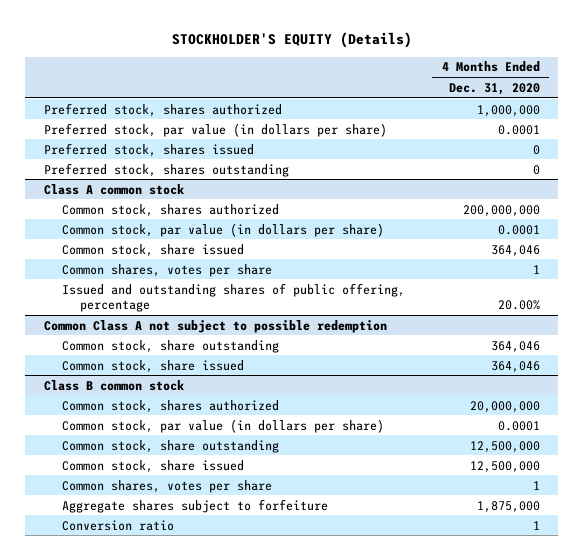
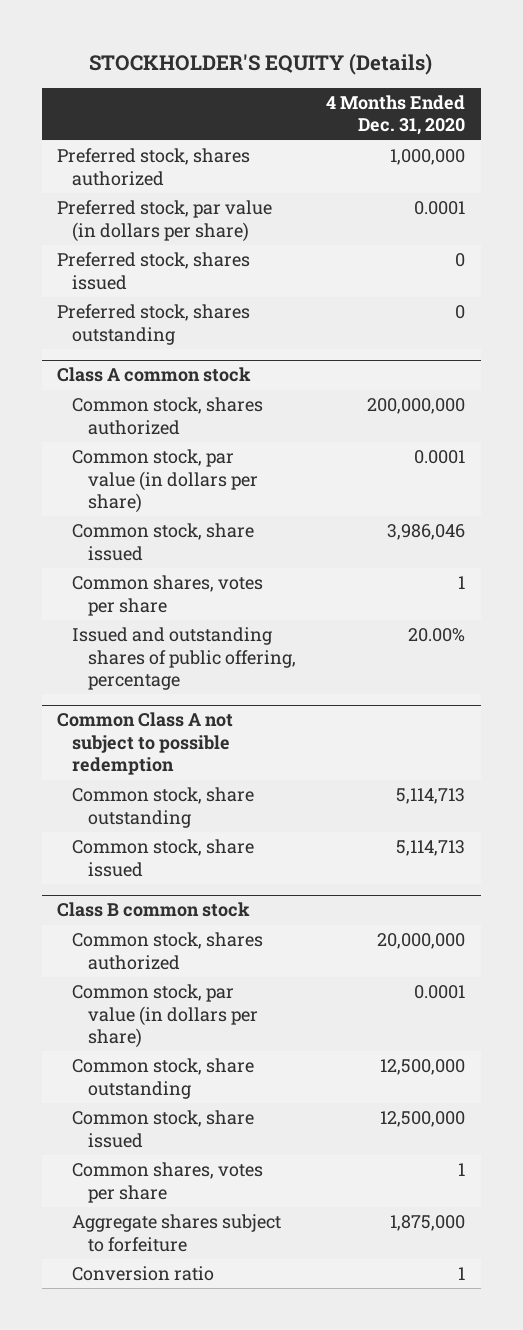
@ Class A common stock
- Common stock, share issued | 364,046
+ Common stock, share issued | 3,986,046
@ Common Class A not subject to possible redemption
- Common stock, share outstanding | 364,046
- Common stock, share issued | 364,046
+ Common stock, share outstanding | 5,114,713
+ Common stock, share issued | 5,114,713

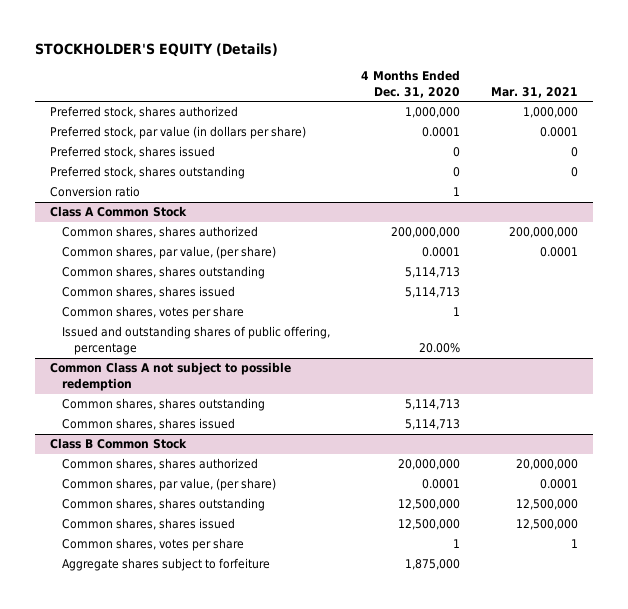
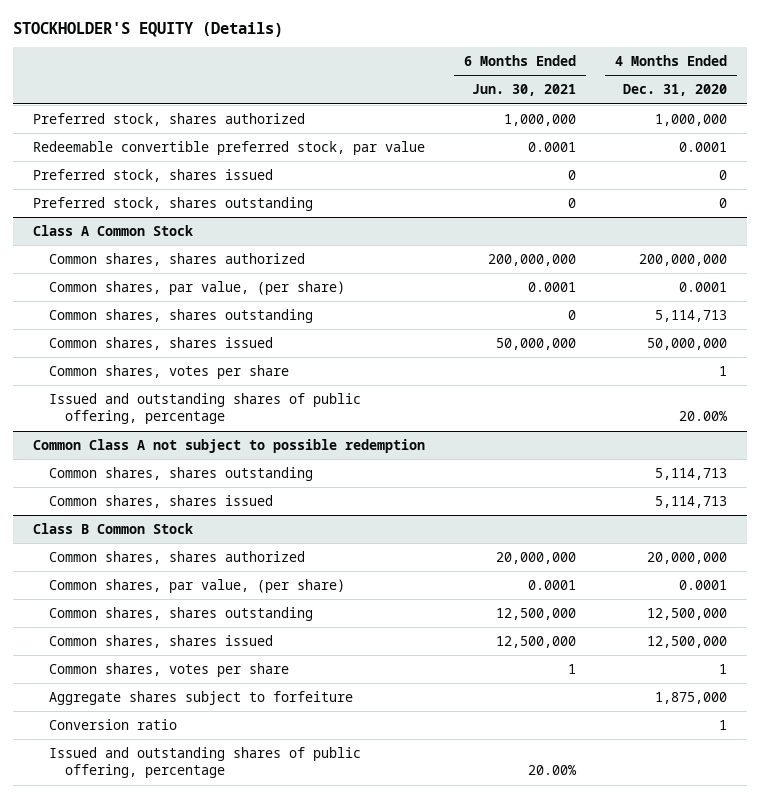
- | 4 Months Ended Dec. 31, 2020 | Mar. 31, 2021
+ | 6 Months Ended Jun. 30, 2021 | 4 Months Ended Dec. 31, 2020
- Preferred stock, par value (in dollars per share) | 0.0001 | 0.0001
+ Redeemable convertible preferred stock, par value | 0.0001 | 0.0001
- Conversion ratio | 1 |
@ Class A Common Stock
- Common shares, shares issued | 5,114,713 |
+ Common shares, shares issued | 50,000,000 | 50,000,000
@ Class B Common Stock
+ Conversion ratio | | 1
+ Issued and outstanding shares of public offering, percentage | 20.00% |

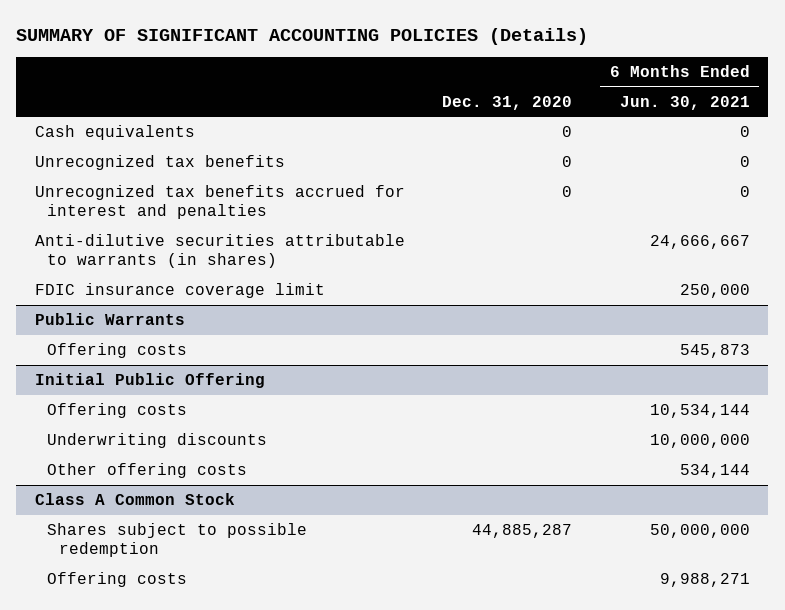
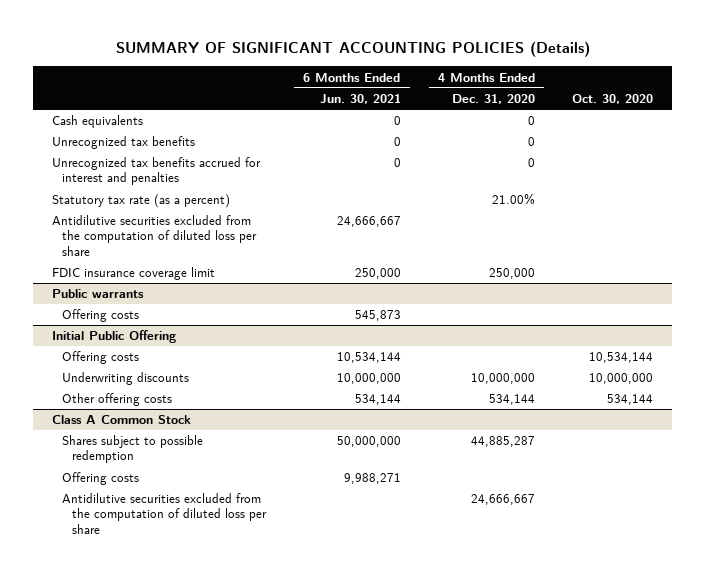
- | Dec. 31, 2020 | 6 Months Ended Jun. 30, 2021
+ | 6 Months Ended Jun. 30, 2021 | 4 Months Ended Dec. 31, 2020 | Oct. 30, 2020
- Anti-dilutive securities attributable to warrants (in shares) | | 24,666,667
+ Statutory tax rate (as a percent) | | 21.00% |
+ Antidilutive securities excluded from the computation of diluted loss per share | 24,666,667 | |
- Public Warrants
+ Public warrants
@ Class A Common Stock
+ Antidilutive securities excluded from the computation of diluted loss per share | | 24,666,667 |

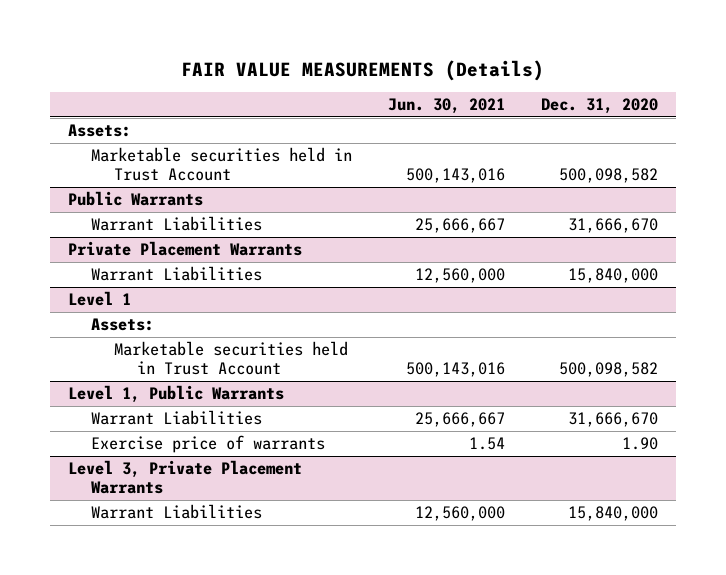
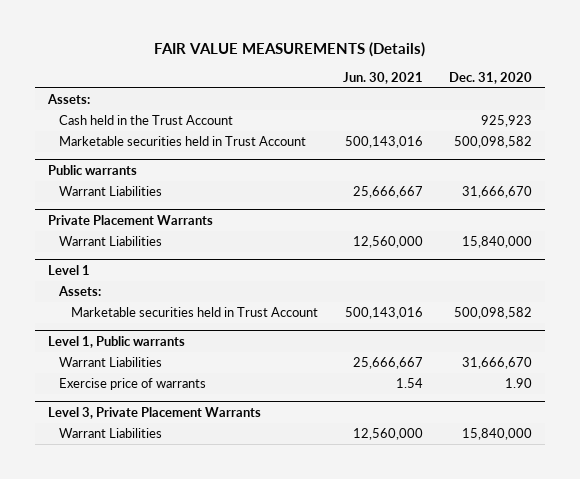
+ Cash held in the Trust Account | | 925,923
- Public Warrants
+ Public warrants
- Level 1, Public Warrants
+ Level 1, Public warrants

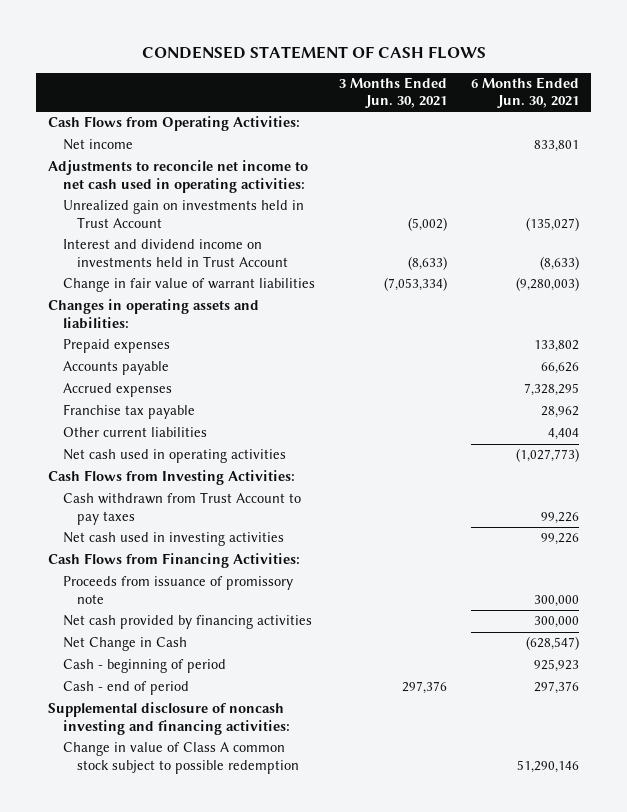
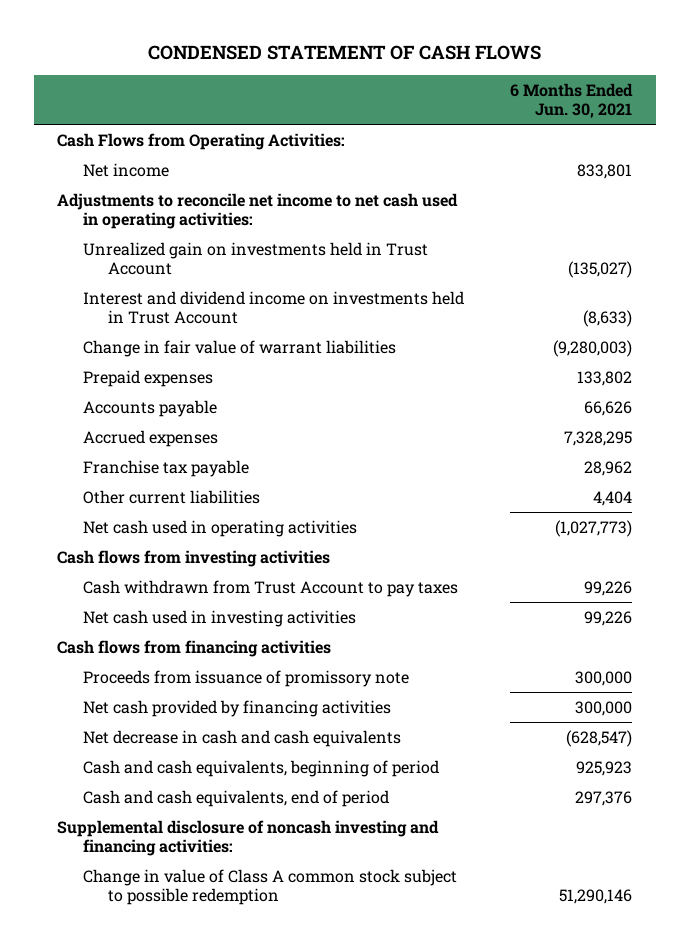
- | 3 Months Ended Jun. 30, 2021 | 6 Months Ended Jun. 30, 2021
+ | 6 Months Ended Jun. 30, 2021
- Changes in operating assets and liabilities:
- Cash Flows from Investing Activities:
+ Cash flows from investing activities
- Cash Flows from Financing Activities:
+ Cash flows from financing activities
- Net Change in Cash | | (628,547)
- Cash - beginning of period | | 925,923
- Cash - end of period | 297,376 | 297,376
+ Net decrease in cash and cash equivalents | (628,547)
+ Cash and cash equivalents, beginning of period | 925,923
+ Cash and cash equivalents, end of period | 297,376

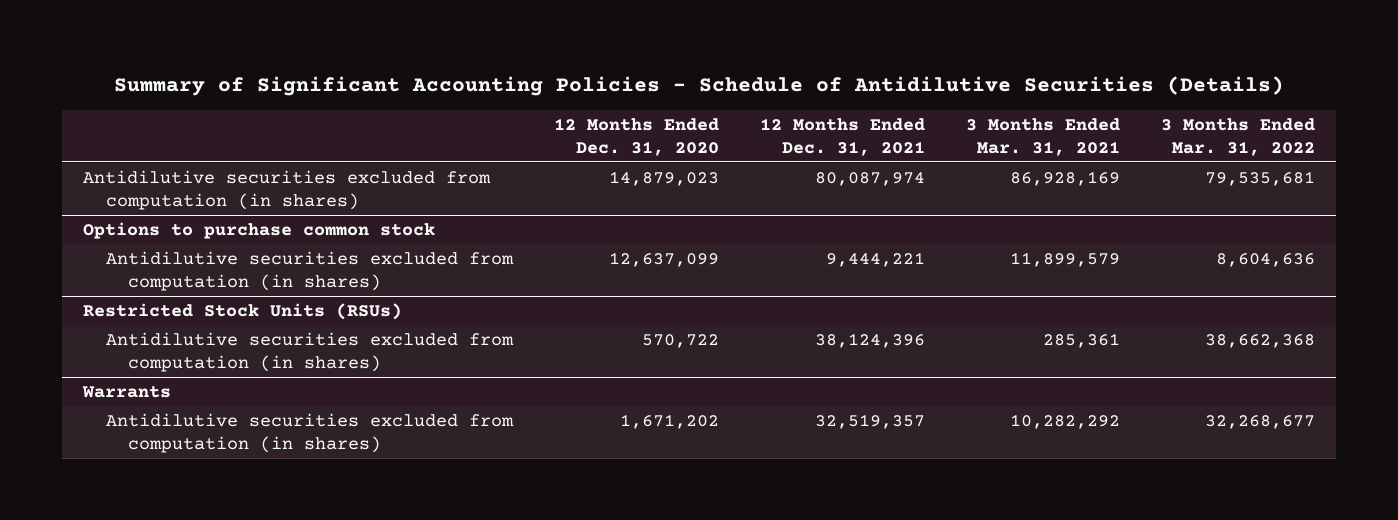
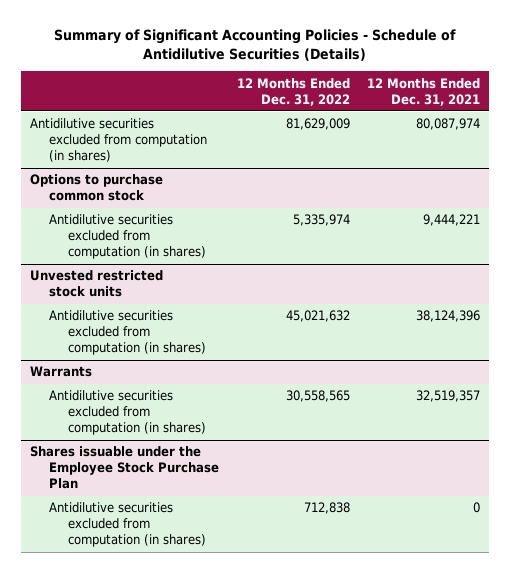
- | 12 Months Ended Dec. 31, 2020 | 12 Months Ended Dec. 31, 2021 | 3 Months Ended Mar. 31, 2021 | 3 Months Ended Mar. 31, 2022
+ | 12 Months Ended Dec. 31, 2022 | 12 Months Ended Dec. 31, 2021
- Restricted Stock Units (RSUs)
+ Unvested restricted stock units
+ Shares issuable under the Employee Stock Purchase Plan
+ Antidilutive securities excluded from computation (in shares) | 712,838 | 0

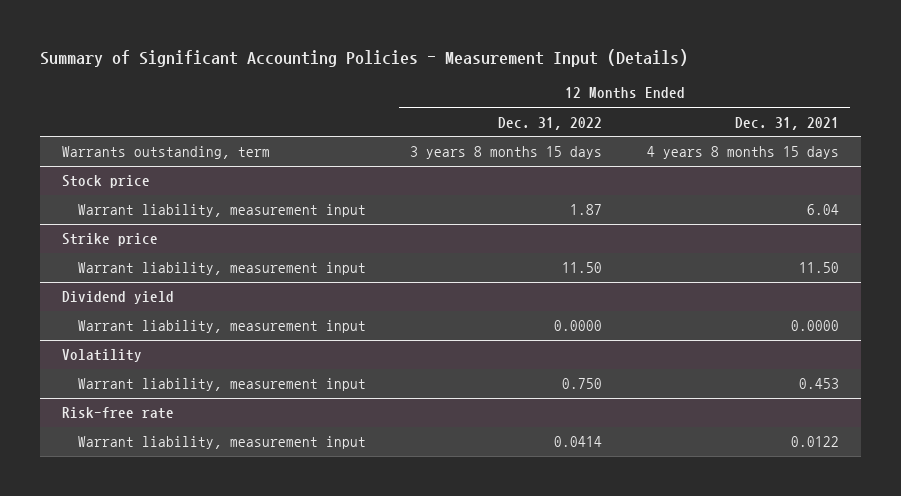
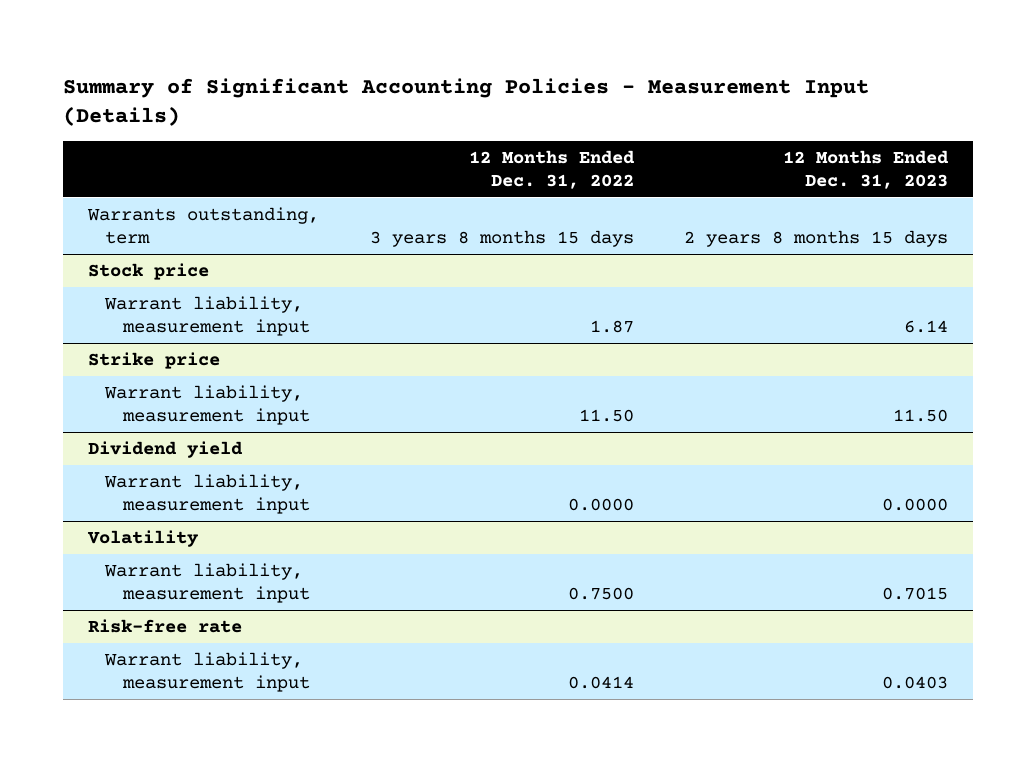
- | 12 Months Ended Dec. 31, 2022 | 12 Months Ended Dec. 31, 2021
+ | 12 Months Ended Dec. 31, 2022 | 12 Months Ended Dec. 31, 2023
@ Volatility
- Warrant liability, measurement input | 0.750 | 0.453
+ Warrant liability, measurement input | 0.7500 | 0.7015

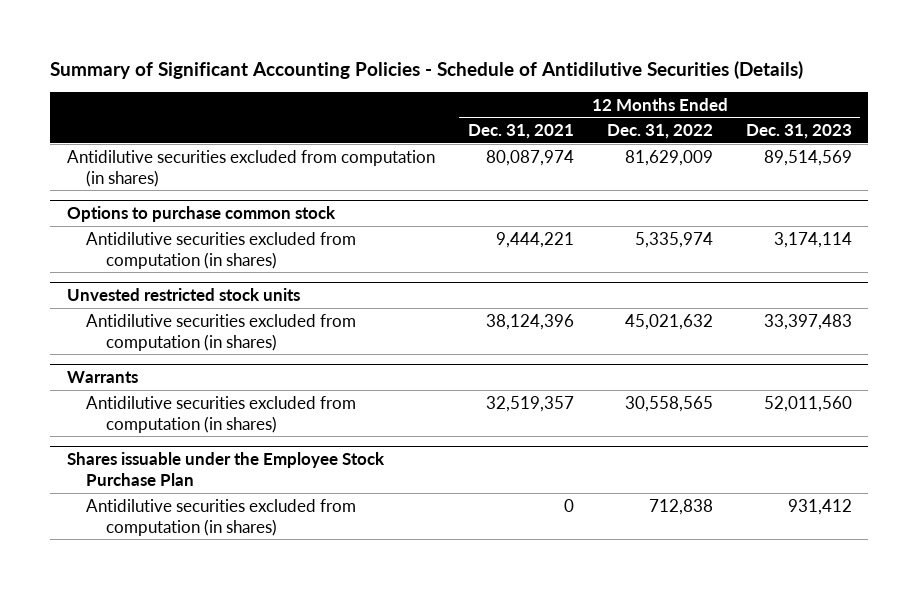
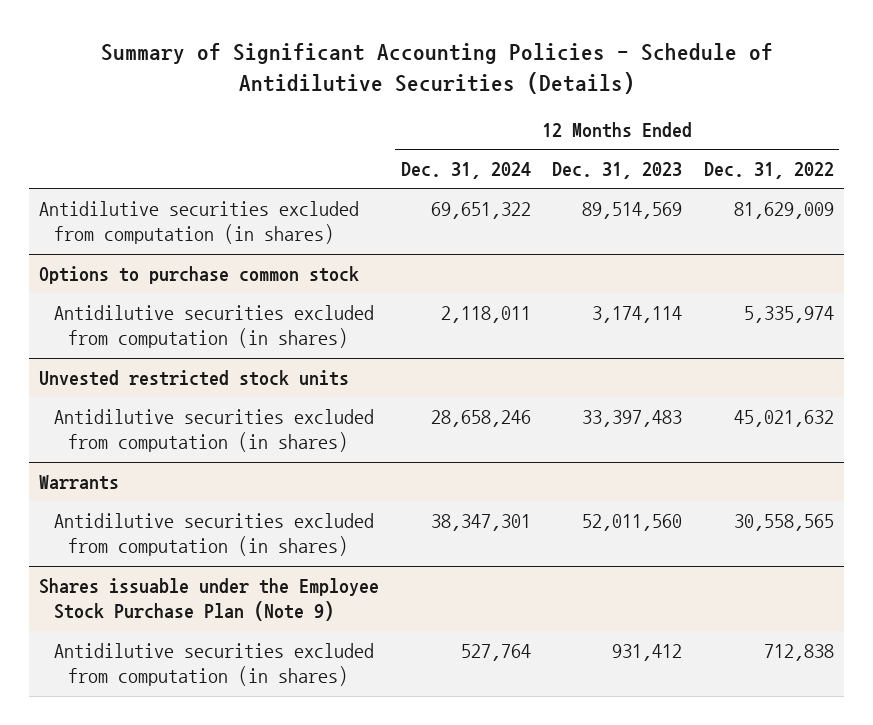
- | 12 Months Ended Dec. 31, 2021 | 12 Months Ended Dec. 31, 2022 | 12 Months Ended Dec. 31, 2023
+ | 12 Months Ended Dec. 31, 2024 | 12 Months Ended Dec. 31, 2023 | 12 Months Ended Dec. 31, 2022
- Shares issuable under the Employee Stock Purchase Plan
+ Shares issuable under the Employee Stock Purchase Plan (Note 9)

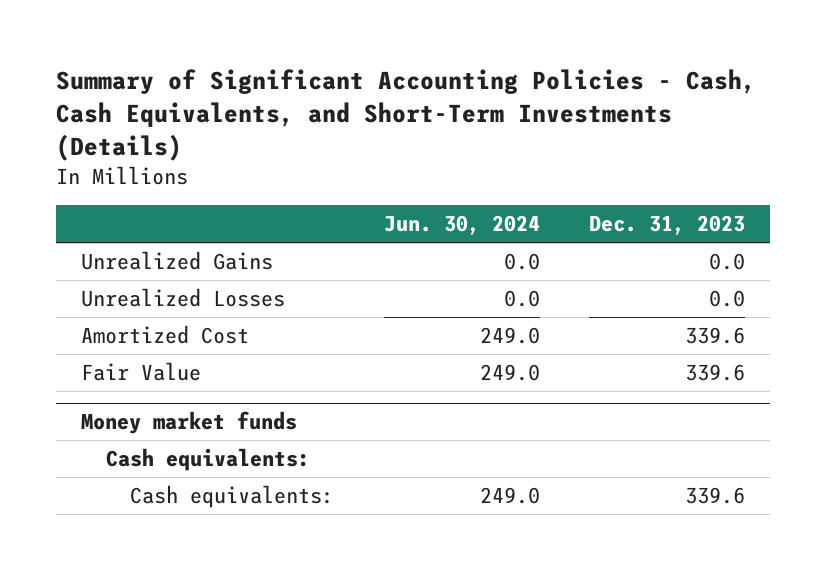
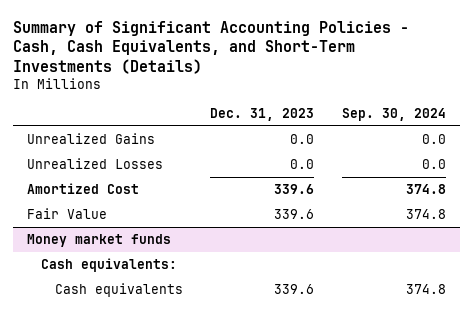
- | Jun. 30, 2024 | Dec. 31, 2023
+ | Dec. 31, 2023 | Sep. 30, 2024
@ Money market funds
- Cash equivalents: | 249.0 | 339.6
+ Cash equivalents | 339.6 | 374.8

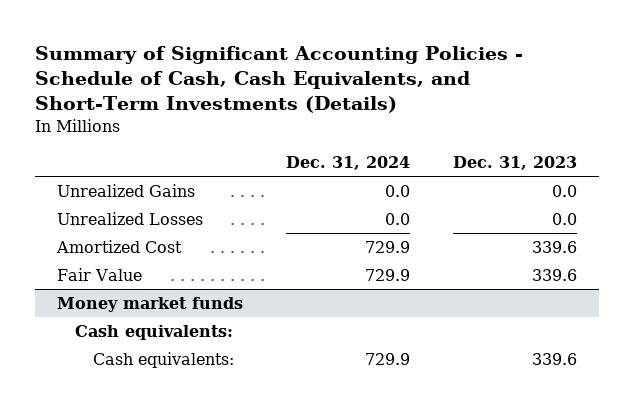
- Summary of Significant Accounting Policies - Cash, Cash Equivalents, and Short-Term Investments (Details)
+ Summary of Significant Accounting Policies - Schedule of Cash, Cash Equivalents, and Short-Term Investments (Details)
- | Dec. 31, 2023 | Sep. 30, 2024
+ | Dec. 31, 2024 | Dec. 31, 2023
@ Money market funds
- Cash equivalents | 339.6 | 374.8
+ Cash equivalents: | 729.9 | 339.6

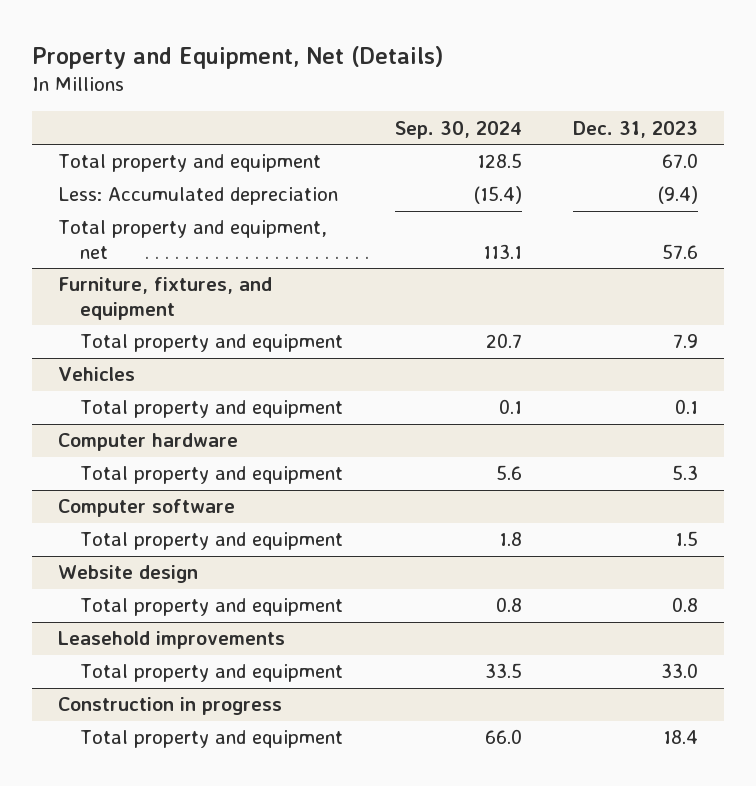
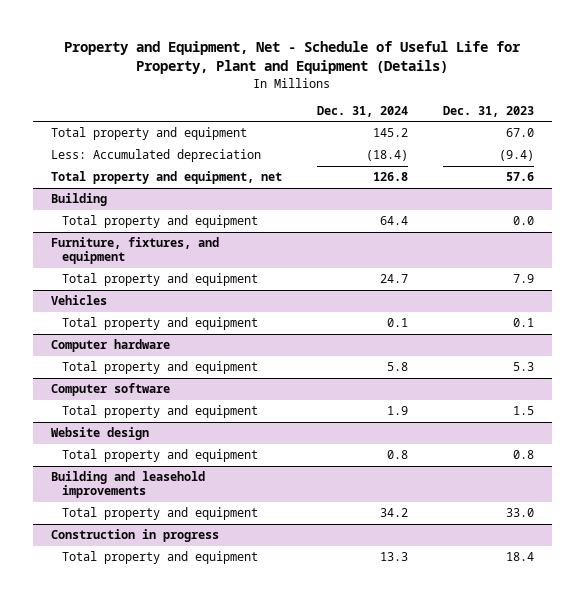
- Property and Equipment, Net (Details)
+ Property and Equipment, Net - Schedule of Useful Life for Property, Plant and Equipment (Details)
- | Sep. 30, 2024 | Dec. 31, 2023
+ | Dec. 31, 2024 | Dec. 31, 2023
+ Building
+ Total property and equipment | 64.4 | 0.0
- Leasehold improvements
+ Building and leasehold improvements

